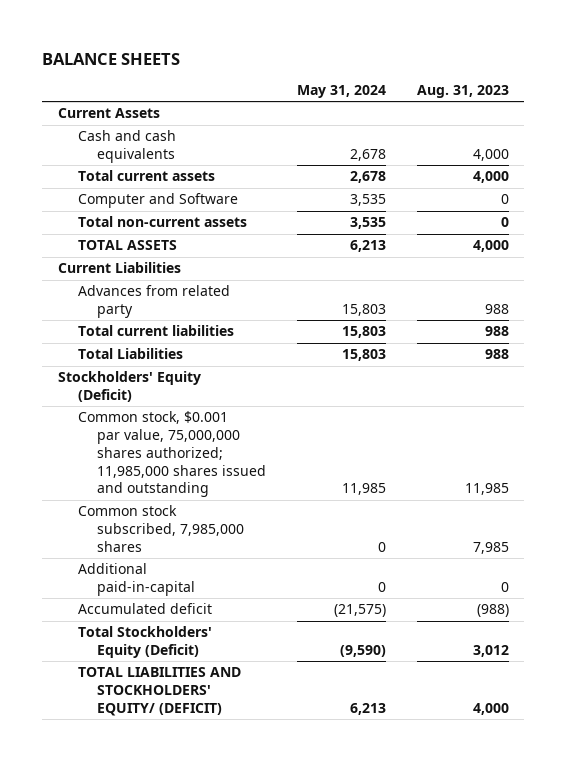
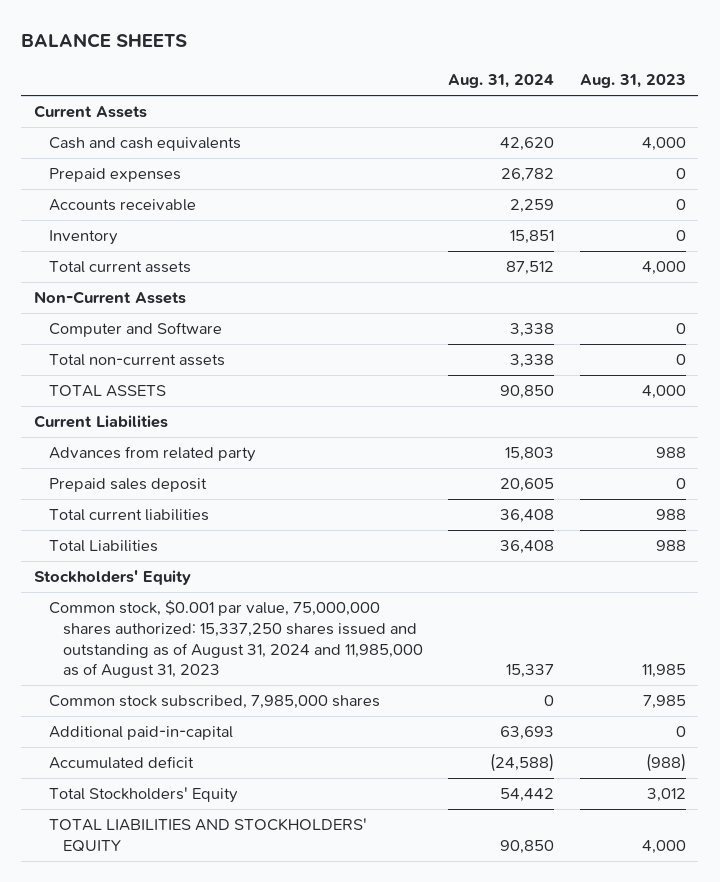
- | May 31, 2024 | Aug. 31, 2023
+ | Aug. 31, 2024 | Aug. 31, 2023
+ Prepaid expenses | 26,782 | 0
+ Accounts receivable | 2,259 | 0
+ Inventory | 15,851 | 0
+ Non-Current Assets
+ Prepaid sales deposit | 20,605 | 0
- Stockholders' Equity (Deficit)
- Common stock, $0.001 par value, 75,000,000 shares authorized; 11,985,000 shares issued and outstanding | 11,985 | 11,985
+ Stockholders' Equity
+ Common stock, $0.001 par value, 75,000,000 shares authorized: 15,337,250 shares issued and outstanding as of August 31, 2024 and 11,985,000 as of August 31, 2023 | 15,337 | 11,985
- Total Stockholders' Equity (Deficit) | (9,590) | 3,012
- TOTAL LIABILITIES AND STOCKHOLDERS' EQUITY/ (DEFICIT) | 6,213 | 4,000
+ Total Stockholders' Equity | 54,442 | 3,012
+ TOTAL LIABILITIES AND STOCKHOLDERS' EQUITY | 90,850 | 4,000

